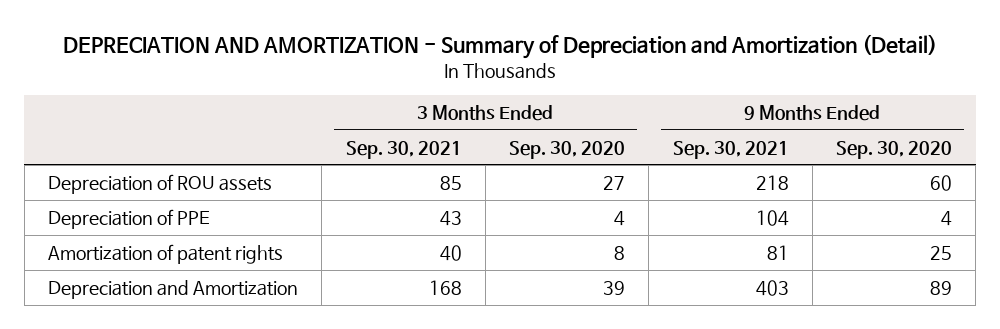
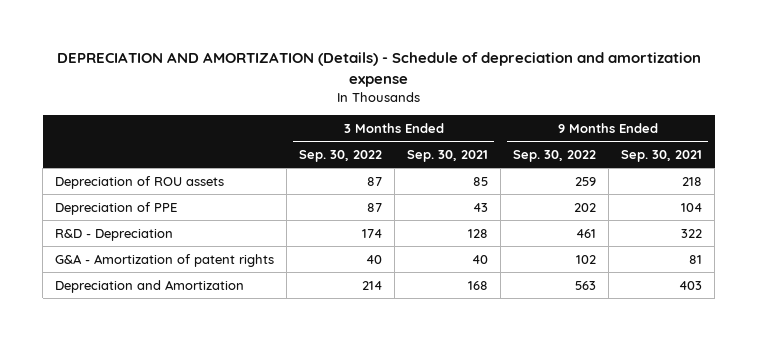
- DEPRECIATION AND AMORTIZATION - Summary of Depreciation and Amortization (Detail)
+ DEPRECIATION AND AMORTIZATION (Details) - Schedule of depreciation and amortization expense
- | 3 Months Ended Sep. 30, 2021 | 3 Months Ended Sep. 30, 2020 | 9 Months Ended Sep. 30, 2021 | 9 Months Ended Sep. 30, 2020
+ | 3 Months Ended Sep. 30, 2022 | 3 Months Ended Sep. 30, 2021 | 9 Months Ended Sep. 30, 2022 | 9 Months Ended Sep. 30, 2021
- Amortization of patent rights | 40 | 8 | 81 | 25
+ R&D - Depreciation | 174 | 128 | 461 | 322
+ G&A - Amortization of patent rights | 40 | 40 | 102 | 81

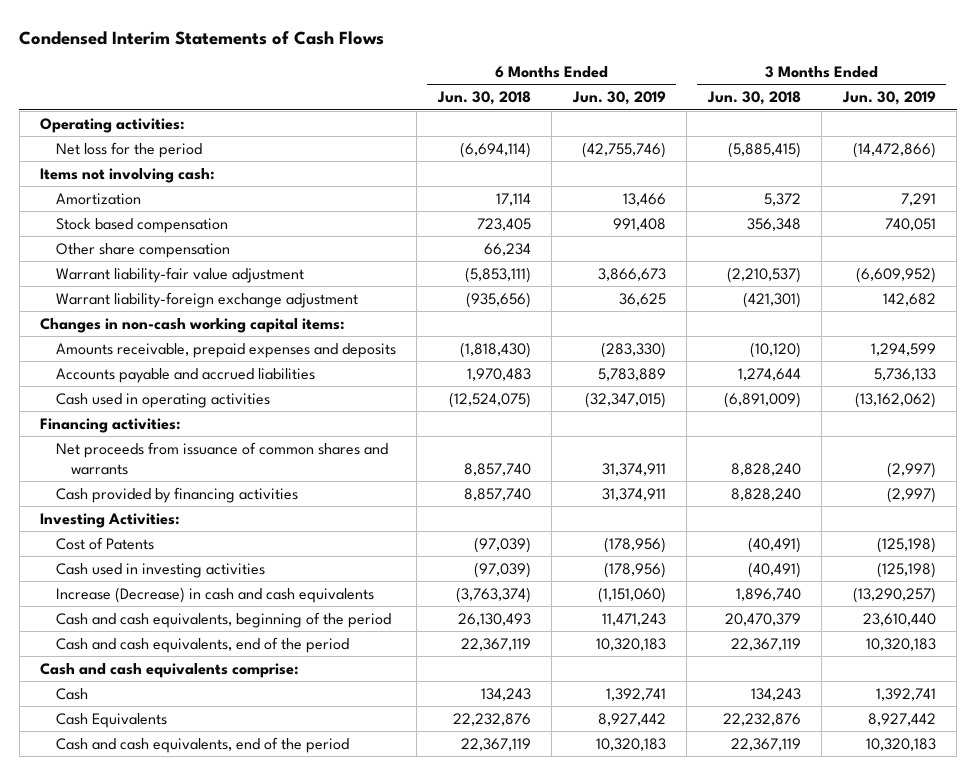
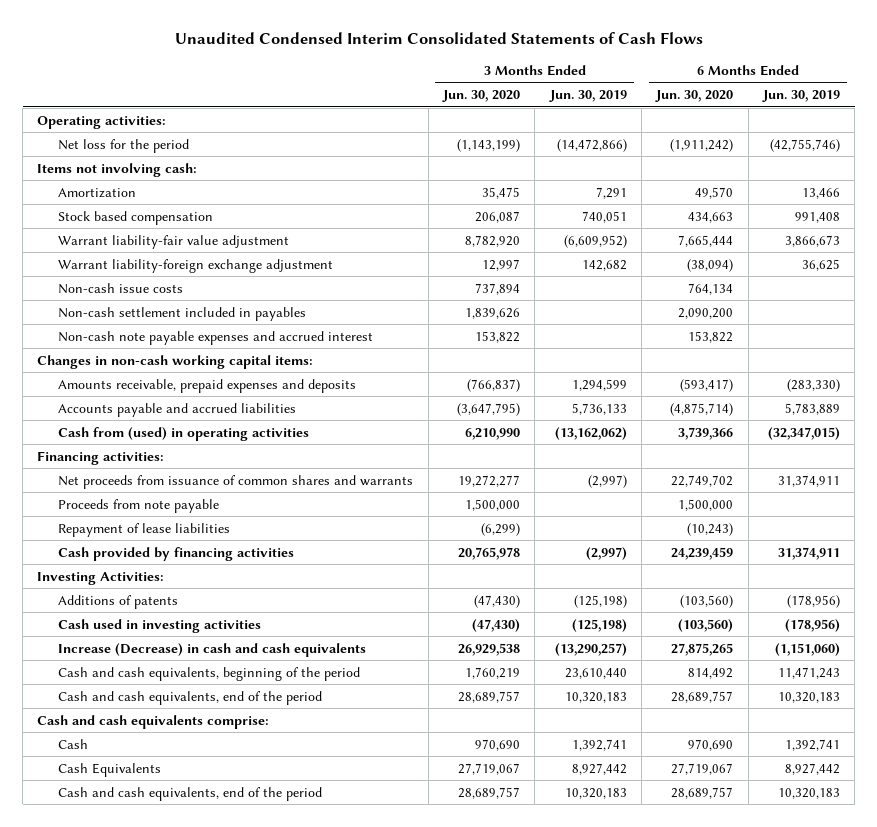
- Condensed Interim Statements of Cash Flows
+ Unaudited Condensed Interim Consolidated Statements of Cash Flows
- | 6 Months Ended Jun. 30, 2018 | 6 Months Ended Jun. 30, 2019 | 3 Months Ended Jun. 30, 2018 | 3 Months Ended Jun. 30, 2019
+ | 3 Months Ended Jun. 30, 2020 | 3 Months Ended Jun. 30, 2019 | 6 Months Ended Jun. 30, 2020 | 6 Months Ended Jun. 30, 2019
- Other share compensation | 66,234 | | |
+ Non-cash issue costs | 737,894 | | 764,134 |
+ Non-cash settlement included in payables | 1,839,626 | | 2,090,200 |
+ Non-cash note payable expenses and accrued interest | 153,822 | | 153,822 |
- Cash used in operating activities | (12,524,075) | (32,347,015) | (6,891,009) | (13,162,062)
+ Cash from (used) in operating activities | 6,210,990 | (13,162,062) | 3,739,366 | (32,347,015)
+ Proceeds from note payable | 1,500,000 | | 1,500,000 |
+ Repayment of lease liabilities | (6,299) | | (10,243) |
- Cost of Patents | (97,039) | (178,956) | (40,491) | (125,198)
+ Additions of patents | (47,430) | (125,198) | (103,560) | (178,956)

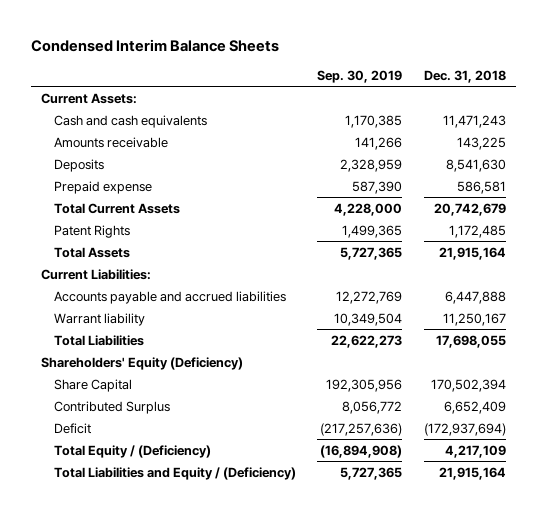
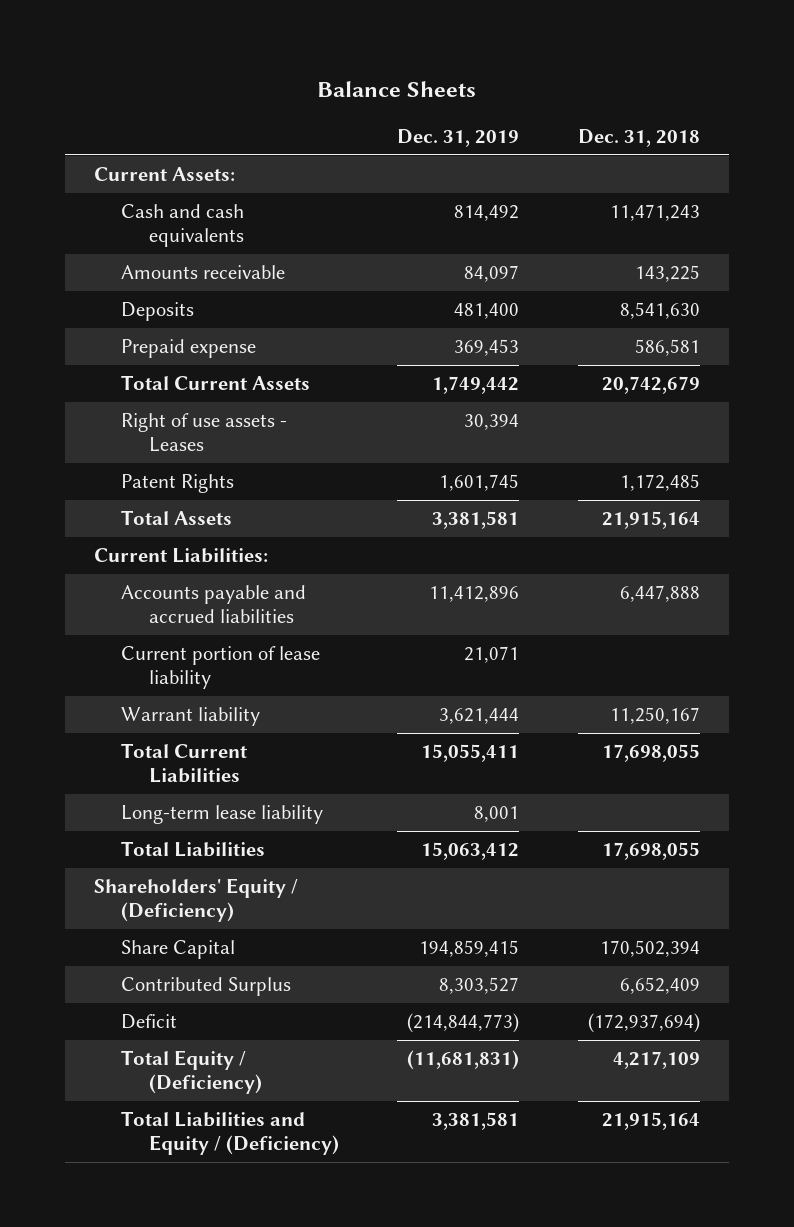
- Condensed Interim Balance Sheets
+ Balance Sheets
- | Sep. 30, 2019 | Dec. 31, 2018
+ | Dec. 31, 2019 | Dec. 31, 2018
+ Right of use assets - Leases | 30,394 |
+ Current portion of lease liability | 21,071 |
+ Total Current Liabilities | 15,055,411 | 17,698,055
+ Long-term lease liability | 8,001 |
- Shareholders' Equity (Deficiency)
+ Shareholders' Equity / (Deficiency)

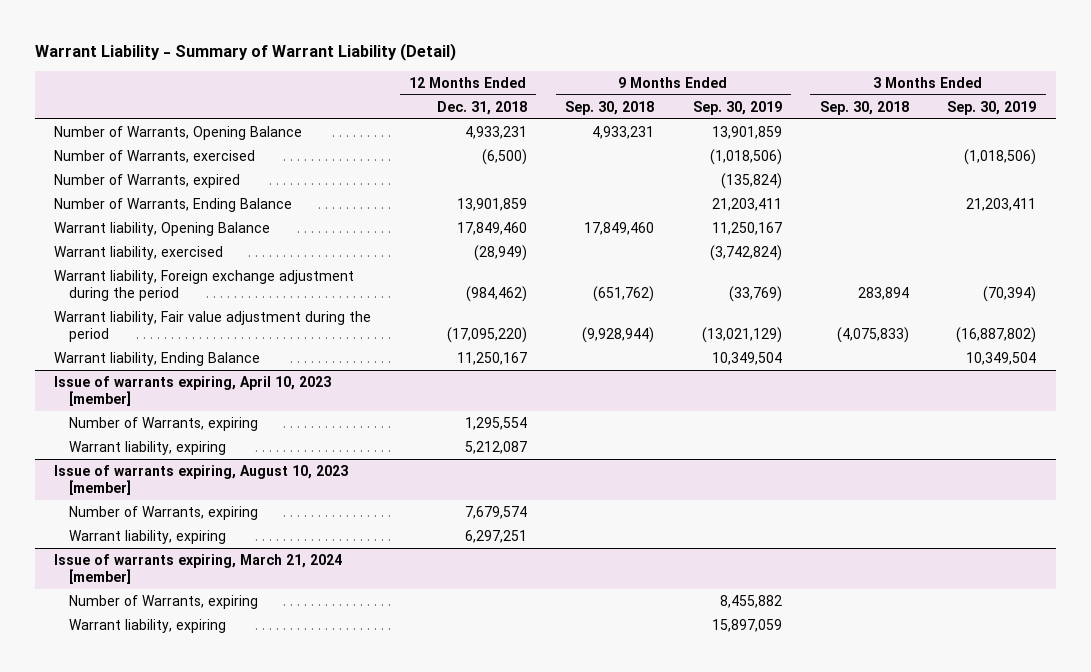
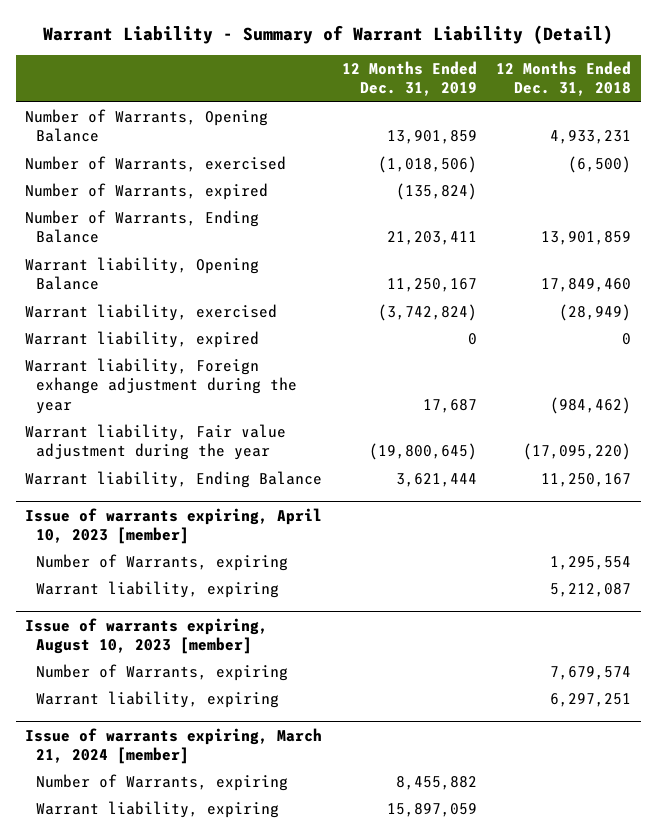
- | 12 Months Ended Dec. 31, 2018 | 9 Months Ended Sep. 30, 2018 | 9 Months Ended Sep. 30, 2019 | 3 Months Ended Sep. 30, 2018 | 3 Months Ended Sep. 30, 2019
+ | 12 Months Ended Dec. 31, 2019 | 12 Months Ended Dec. 31, 2018
- Warrant liability, Foreign exchange adjustment during the period | (984,462) | (651,762) | (33,769) | 283,894 | (70,394)
- Warrant liability, Fair value adjustment during the period | (17,095,220) | (9,928,944) | (13,021,129) | (4,075,833) | (16,887,802)
+ Warrant liability, expired | 0 | 0
+ Warrant liability, Foreign exhange adjustment during the year | 17,687 | (984,462)
+ Warrant liability, Fair value adjustment during the year | (19,800,645) | (17,095,220)

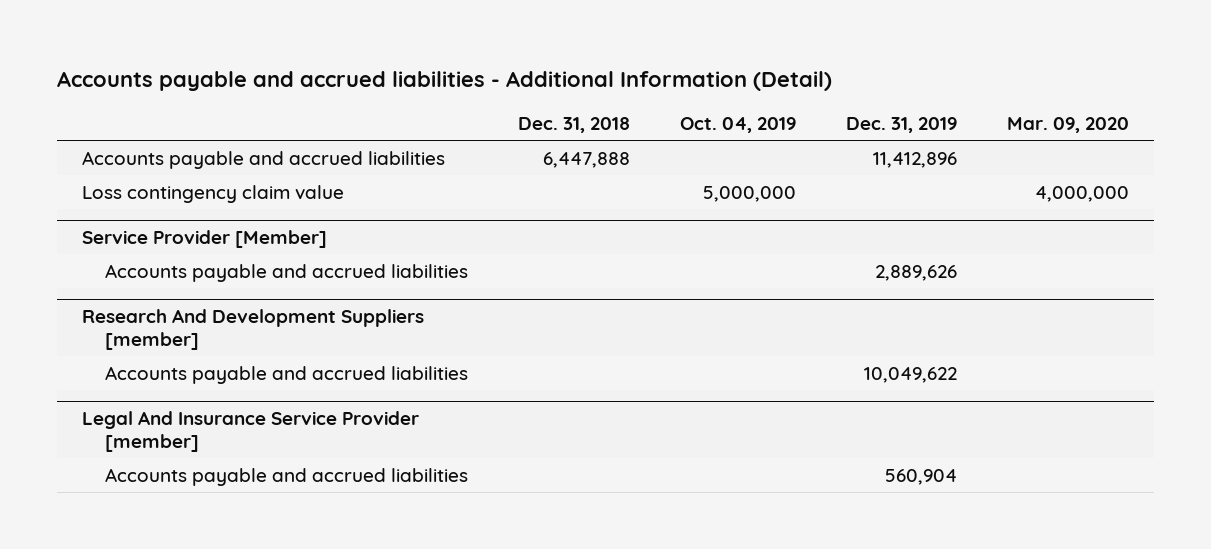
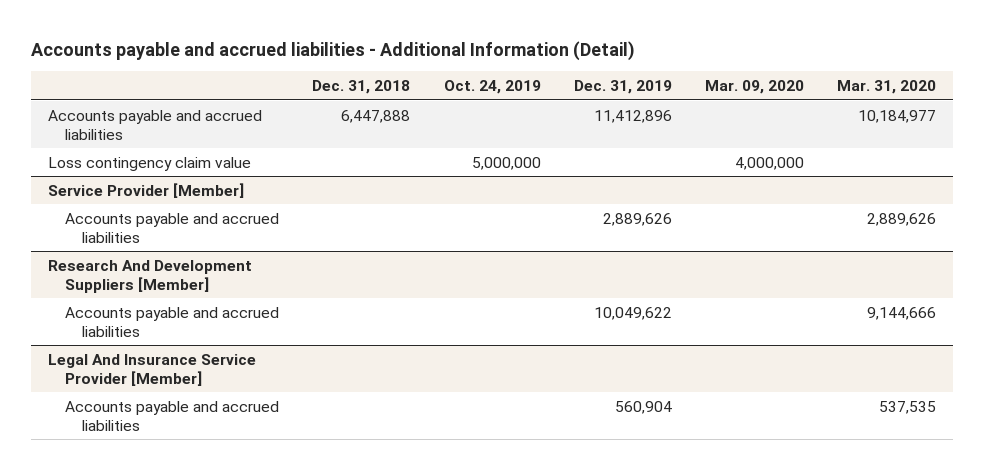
- | Dec. 31, 2018 | Oct. 04, 2019 | Dec. 31, 2019 | Mar. 09, 2020
+ | Dec. 31, 2018 | Oct. 24, 2019 | Dec. 31, 2019 | Mar. 09, 2020 | Mar. 31, 2020
- Research And Development Suppliers [member]
+ Research And Development Suppliers [Member]
- Legal And Insurance Service Provider [member]
+ Legal And Insurance Service Provider [Member]

